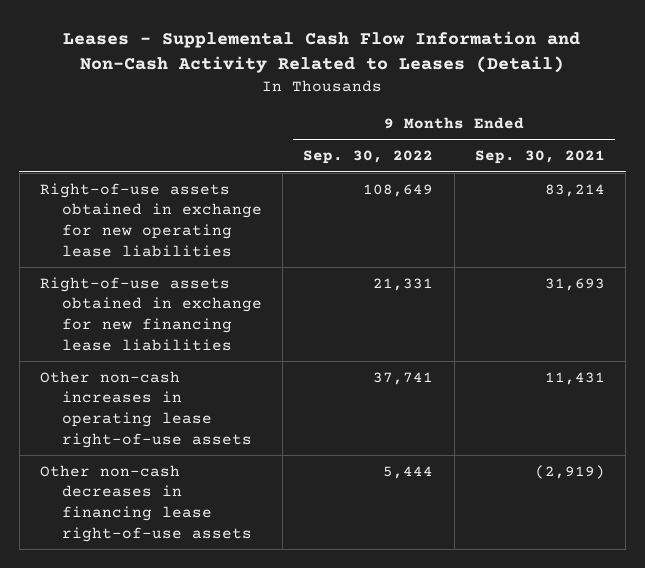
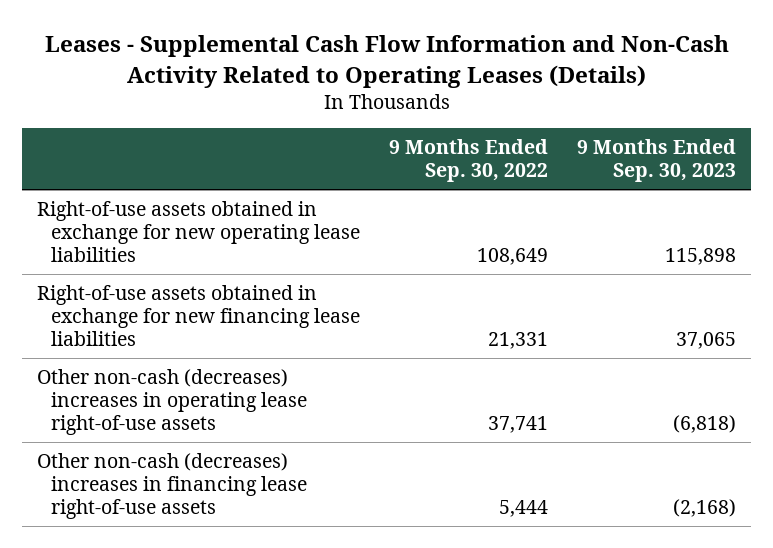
- Leases - Supplemental Cash Flow Information and Non-Cash Activity Related to Leases (Detail)
+ Leases - Supplemental Cash Flow Information and Non-Cash Activity Related to Operating Leases (Details)
- | 9 Months Ended Sep. 30, 2022 | 9 Months Ended Sep. 30, 2021
+ | 9 Months Ended Sep. 30, 2022 | 9 Months Ended Sep. 30, 2023
- Other non-cash increases in operating lease right-of-use assets | 37,741 | 11,431
- Other non-cash decreases in financing lease right-of-use assets | 5,444 | (2,919)
+ Other non-cash (decreases) increases in operating lease right-of-use assets | 37,741 | (6,818)
+ Other non-cash (decreases) increases in financing lease right-of-use assets | 5,444 | (2,168)

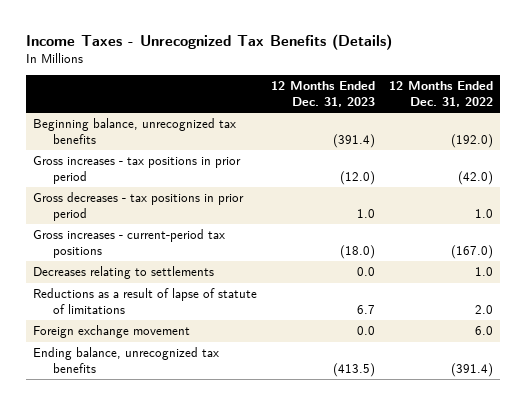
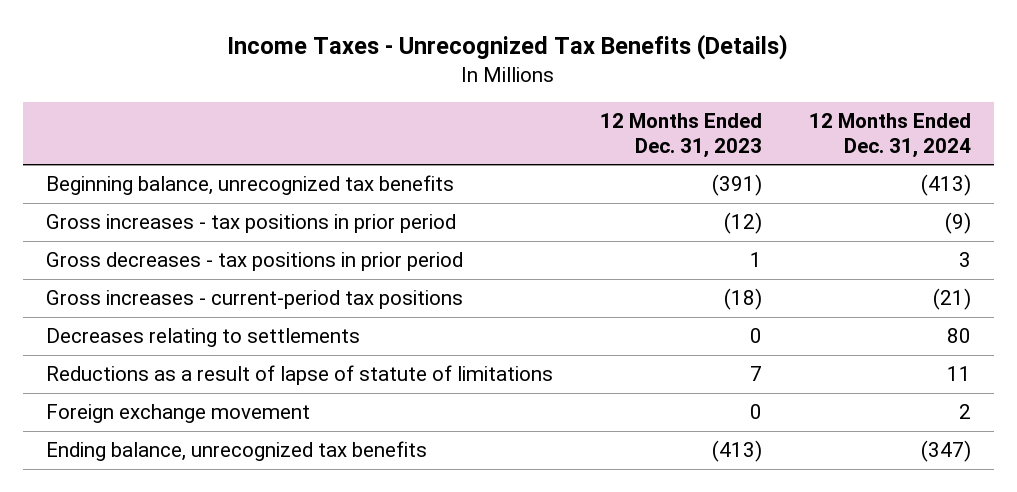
- | 12 Months Ended Dec. 31, 2023 | 12 Months Ended Dec. 31, 2022
+ | 12 Months Ended Dec. 31, 2023 | 12 Months Ended Dec. 31, 2024
- Beginning balance, unrecognized tax benefits | (391.4) | (192.0)
- Gross increases - tax positions in prior period | (12.0) | (42.0)
- Gross decreases - tax positions in prior period | 1.0 | 1.0
- Gross increases - current-period tax positions | (18.0) | (167.0)
- Decreases relating to settlements | 0.0 | 1.0
- Reductions as a result of lapse of statute of limitations | 6.7 | 2.0
- Foreign exchange movement | 0.0 | 6.0
- Ending balance, unrecognized tax benefits | (413.5) | (391.4)
+ Beginning balance, unrecognized tax benefits | (391) | (413)
+ Gross increases - tax positions in prior period | (12) | (9)
+ Gross decreases - tax positions in prior period | 1 | 3
+ Gross increases - current-period tax positions | (18) | (21)
+ Decreases relating to settlements | 0 | 80
+ Reductions as a result of lapse of statute of limitations | 7 | 11
+ Foreign exchange movement | 0 | 2
+ Ending balance, unrecognized tax benefits | (413) | (347)

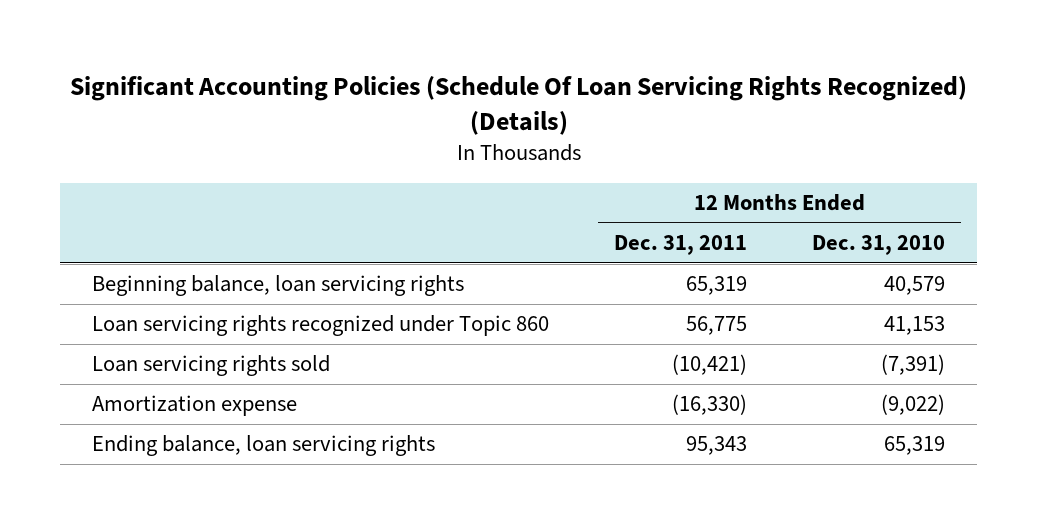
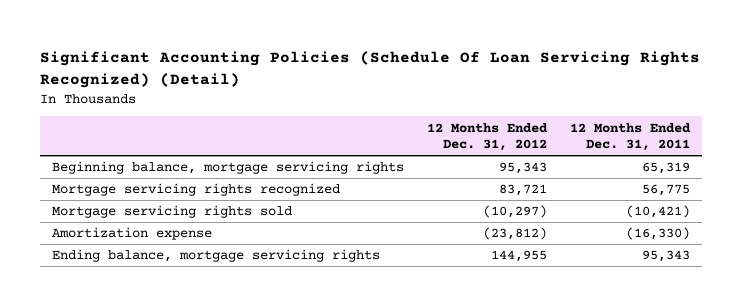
- Significant Accounting Policies (Schedule Of Loan Servicing Rights Recognized) (Details)
+ Significant Accounting Policies (Schedule Of Loan Servicing Rights Recognized) (Detail)
- | 12 Months Ended Dec. 31, 2011 | 12 Months Ended Dec. 31, 2010
+ | 12 Months Ended Dec. 31, 2012 | 12 Months Ended Dec. 31, 2011
- Beginning balance, loan servicing rights | 65,319 | 40,579
- Loan servicing rights recognized under Topic 860 | 56,775 | 41,153
- Loan servicing rights sold | (10,421) | (7,391)
+ Beginning balance, mortgage servicing rights | 95,343 | 65,319
+ Mortgage servicing rights recognized | 83,721 | 56,775
+ Mortgage servicing rights sold | (10,297) | (10,421)
- Ending balance, loan servicing rights | 95,343 | 65,319
+ Ending balance, mortgage servicing rights | 144,955 | 95,343

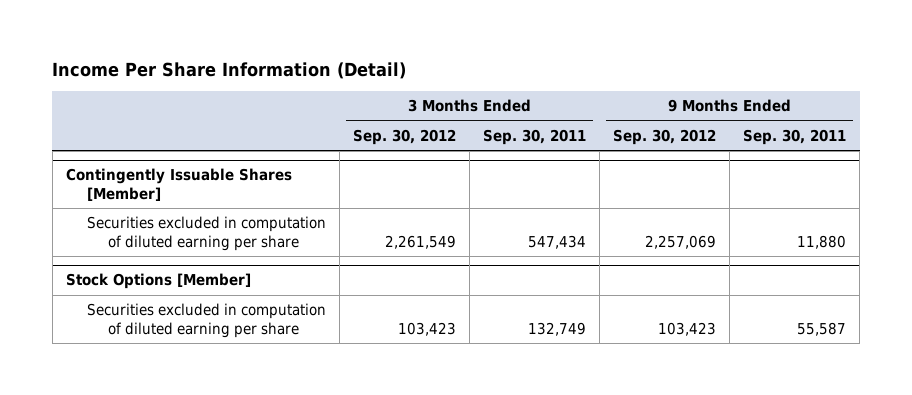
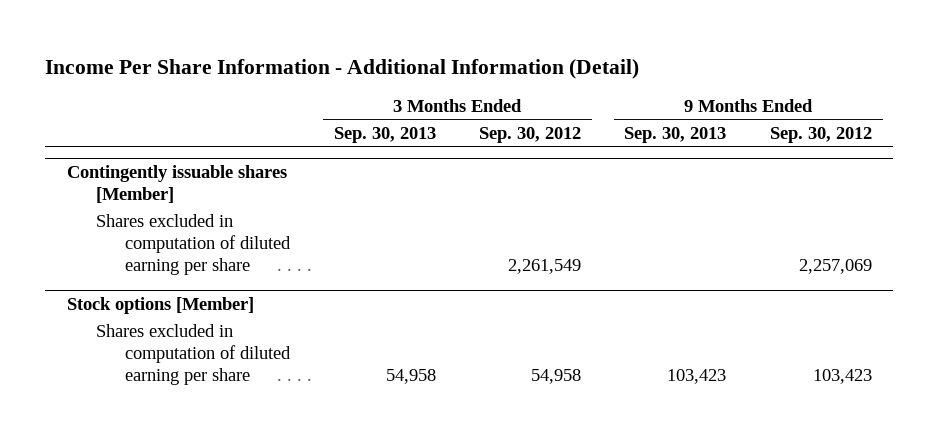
- Income Per Share Information (Detail)
+ Income Per Share Information - Additional Information (Detail)
- | 3 Months Ended Sep. 30, 2012 | 3 Months Ended Sep. 30, 2011 | 9 Months Ended Sep. 30, 2012 | 9 Months Ended Sep. 30, 2011
+ | 3 Months Ended Sep. 30, 2013 | 3 Months Ended Sep. 30, 2012 | 9 Months Ended Sep. 30, 2013 | 9 Months Ended Sep. 30, 2012
- Contingently Issuable Shares [Member]
- Securities excluded in computation of diluted earning per share | 2,261,549 | 547,434 | 2,257,069 | 11,880
- Stock Options [Member]
- Securities excluded in computation of diluted earning per share | 103,423 | 132,749 | 103,423 | 55,587
+ Contingently issuable shares [Member]
+ Shares excluded in computation of diluted earning per share | | 2,261,549 | | 2,257,069
+ Stock options [Member]
+ Shares excluded in computation of diluted earning per share | 54,958 | 54,958 | 103,423 | 103,423

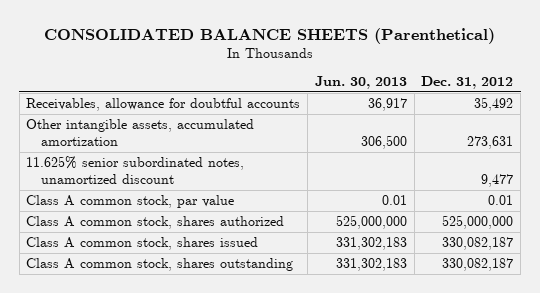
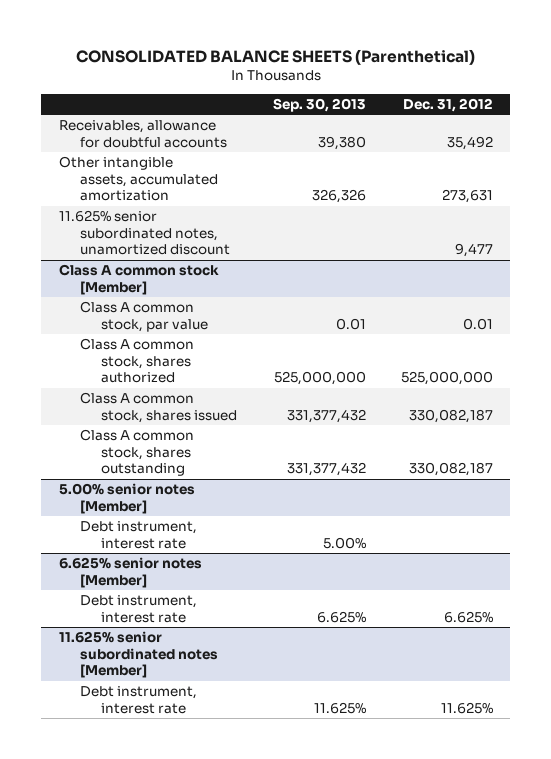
- | Jun. 30, 2013 | Dec. 31, 2012
+ | Sep. 30, 2013 | Dec. 31, 2012
+ Class A common stock [Member]
+ 5.00% senior notes [Member]
+ Debt instrument, interest rate | 5.00% |
+ 6.625% senior notes [Member]
+ Debt instrument, interest rate | 6.625% | 6.625%
+ 11.625% senior subordinated notes [Member]
+ Debt instrument, interest rate | 11.625% | 11.625%

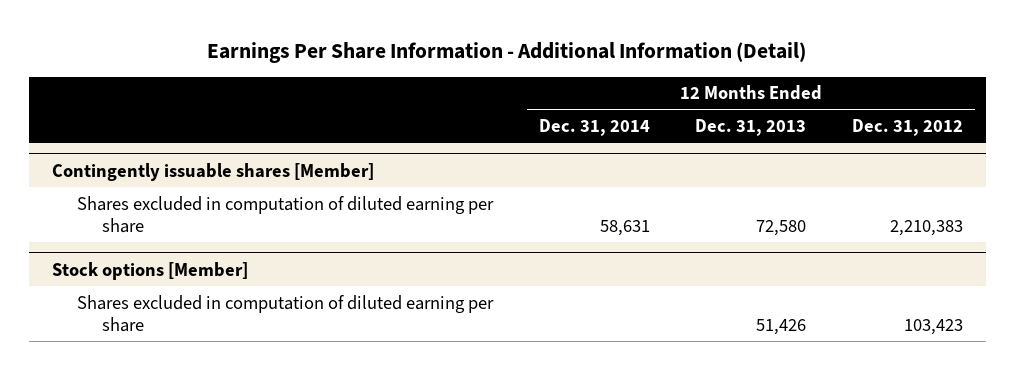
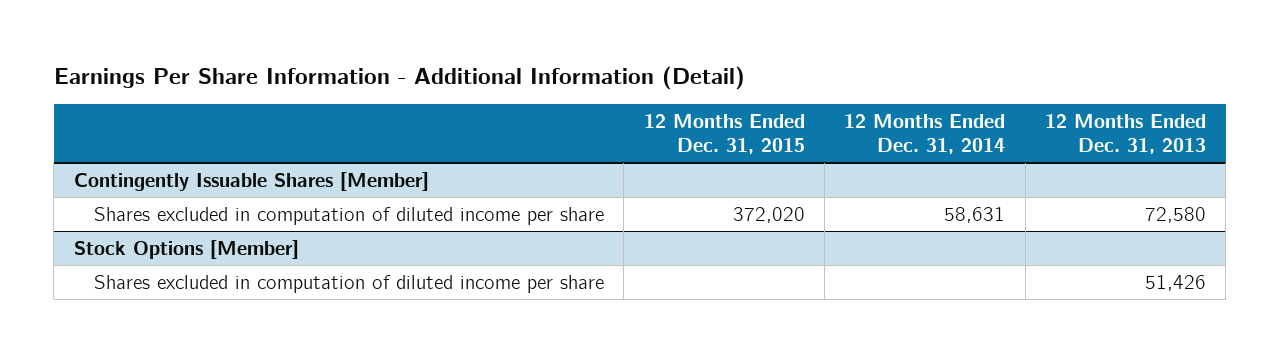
- | 12 Months Ended Dec. 31, 2014 | 12 Months Ended Dec. 31, 2013 | 12 Months Ended Dec. 31, 2012
+ | 12 Months Ended Dec. 31, 2015 | 12 Months Ended Dec. 31, 2014 | 12 Months Ended Dec. 31, 2013
- Contingently issuable shares [Member]
- Shares excluded in computation of diluted earning per share | 58,631 | 72,580 | 2,210,383
- Stock options [Member]
- Shares excluded in computation of diluted earning per share | | 51,426 | 103,423
+ Contingently Issuable Shares [Member]
+ Shares excluded in computation of diluted income per share | 372,020 | 58,631 | 72,580
+ Stock Options [Member]
+ Shares excluded in computation of diluted income per share | | | 51,426

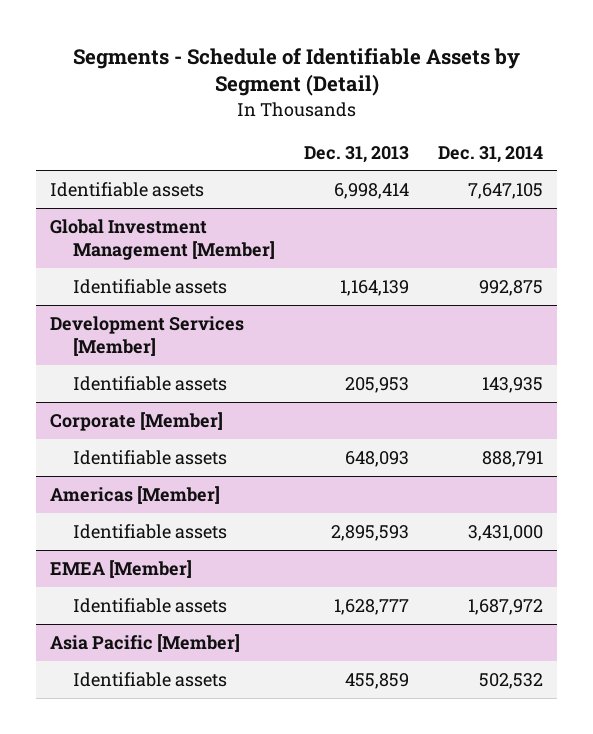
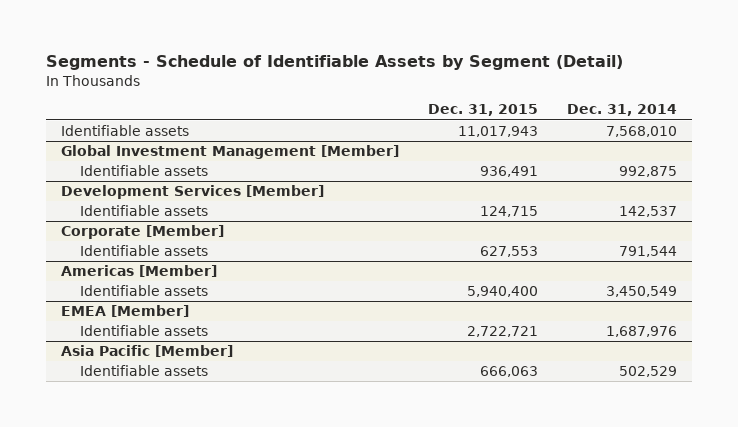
- | Dec. 31, 2013 | Dec. 31, 2014
+ | Dec. 31, 2015 | Dec. 31, 2014
- Identifiable assets | 6,998,414 | 7,647,105
+ Identifiable assets | 11,017,943 | 7,568,010
@ Development Services [Member]
- Identifiable assets | 205,953 | 143,935
+ Identifiable assets | 124,715 | 142,537
@ Corporate [Member]
- Identifiable assets | 648,093 | 888,791
+ Identifiable assets | 627,553 | 791,544
@ Americas [Member]
- Identifiable assets | 2,895,593 | 3,431,000
+ Identifiable assets | 5,940,400 | 3,450,549
@ EMEA [Member]
- Identifiable assets | 1,628,777 | 1,687,972
+ Identifiable assets | 2,722,721 | 1,687,976
@ Asia Pacific [Member]
- Identifiable assets | 455,859 | 502,532
+ Identifiable assets | 666,063 | 502,529

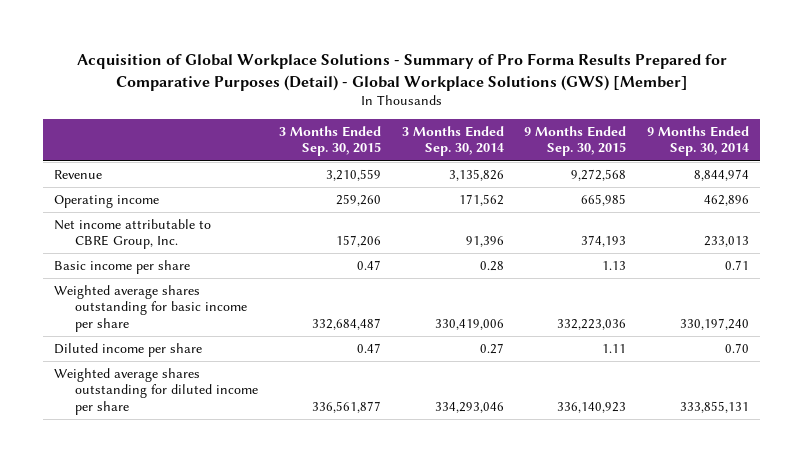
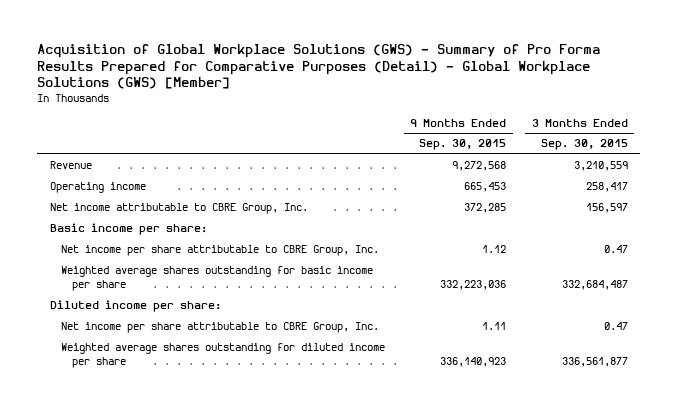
- Acquisition of Global Workplace Solutions - Summary of Pro Forma Results Prepared for Comparative Purposes (Detail) - Global Workplace Solutions (GWS) [Member]
+ Acquisition of Global Workplace Solutions (GWS) - Summary of Pro Forma Results Prepared for Comparative Purposes (Detail) - Global Workplace Solutions (GWS) [Member]
- | 3 Months Ended Sep. 30, 2015 | 3 Months Ended Sep. 30, 2014 | 9 Months Ended Sep. 30, 2015 | 9 Months Ended Sep. 30, 2014
+ | 9 Months Ended Sep. 30, 2015 | 3 Months Ended Sep. 30, 2015
- Operating income | 259,260 | 171,562 | 665,985 | 462,896
- Net income attributable to CBRE Group, Inc. | 157,206 | 91,396 | 374,193 | 233,013
- Basic income per share | 0.47 | 0.28 | 1.13 | 0.71
+ Operating income | 665,453 | 258,417
+ Net income attributable to CBRE Group, Inc. | 372,285 | 156,597
+ Basic income per share:
+ Net income per share attributable to CBRE Group, Inc. | 1.12 | 0.47
- Diluted income per share | 0.47 | 0.27 | 1.11 | 0.70
+ Diluted income per share:
+ Net income per share attributable to CBRE Group, Inc. | 1.11 | 0.47

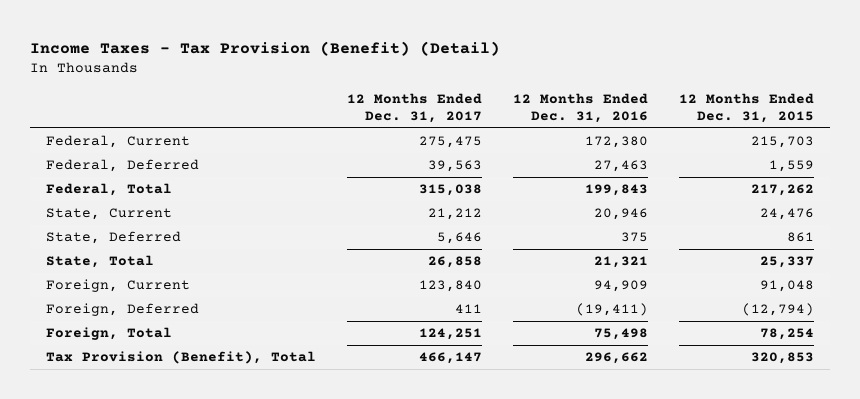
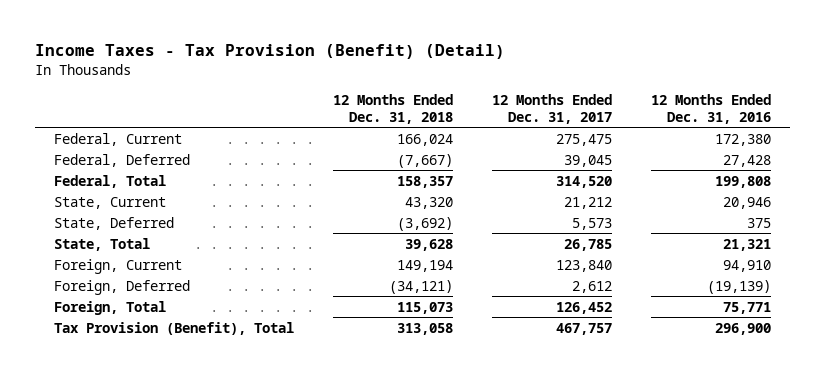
- | 12 Months Ended Dec. 31, 2017 | 12 Months Ended Dec. 31, 2016 | 12 Months Ended Dec. 31, 2015
+ | 12 Months Ended Dec. 31, 2018 | 12 Months Ended Dec. 31, 2017 | 12 Months Ended Dec. 31, 2016
- Federal, Deferred | 39,563 | 27,463 | 1,559
- Federal, Total | 315,038 | 199,843 | 217,262
+ Federal, Deferred | (7,667) | 39,045 | 27,428
+ Federal, Total | 158,357 | 314,520 | 199,808
- State, Deferred | 5,646 | 375 | 861
- State, Total | 26,858 | 21,321 | 25,337
- Foreign, Current | 123,840 | 94,909 | 91,048
- Foreign, Deferred | 411 | (19,411) | (12,794)
- Foreign, Total | 124,251 | 75,498 | 78,254
- Tax Provision (Benefit), Total | 466,147 | 296,662 | 320,853
+ State, Deferred | (3,692) | 5,573 | 375
+ State, Total | 39,628 | 26,785 | 21,321
+ Foreign, Current | 149,194 | 123,840 | 94,910
+ Foreign, Deferred | (34,121) | 2,612 | (19,139)
+ Foreign, Total | 115,073 | 126,452 | 75,771
+ Tax Provision (Benefit), Total | 313,058 | 467,757 | 296,900

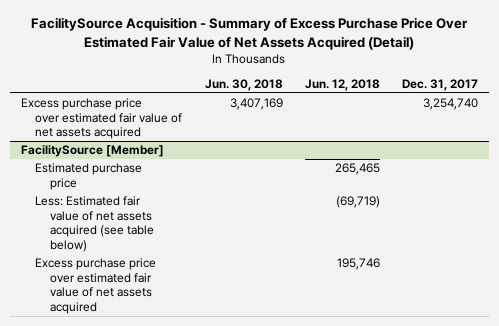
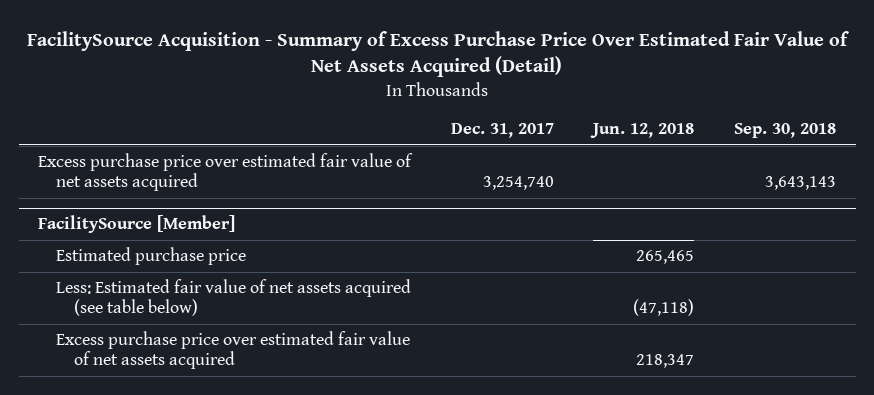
- | Jun. 30, 2018 | Jun. 12, 2018 | Dec. 31, 2017
+ | Dec. 31, 2017 | Jun. 12, 2018 | Sep. 30, 2018
@ FacilitySource [Member]
- Less: Estimated fair value of net assets acquired (see table below) | | (69,719) |
- Excess purchase price over estimated fair value of net assets acquired | | 195,746 |
+ Less: Estimated fair value of net assets acquired (see table below) | | (47,118) |
+ Excess purchase price over estimated fair value of net assets acquired | | 218,347 |

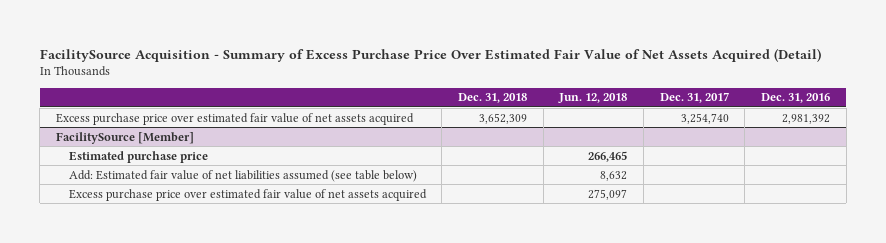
- | Dec. 31, 2017 | Jun. 12, 2018 | Sep. 30, 2018
+ | Dec. 31, 2018 | Jun. 12, 2018 | Dec. 31, 2017 | Dec. 31, 2016
@ FacilitySource [Member]
- Estimated purchase price | | 265,465 |
- Less: Estimated fair value of net assets acquired (see table below) | | (47,118) |
- Excess purchase price over estimated fair value of net assets acquired | | 218,347 |
+ Estimated purchase price | | 266,465 | |
+ Add: Estimated fair value of net liabilities assumed (see table below) | | 8,632 | |
+ Excess purchase price over estimated fair value of net assets acquired | | 275,097 | |

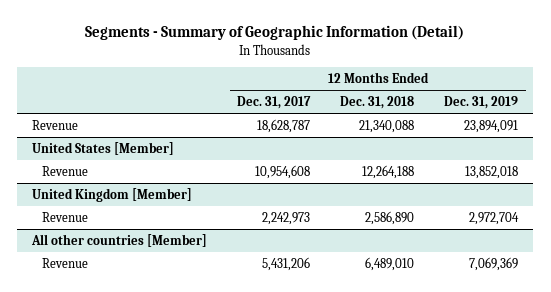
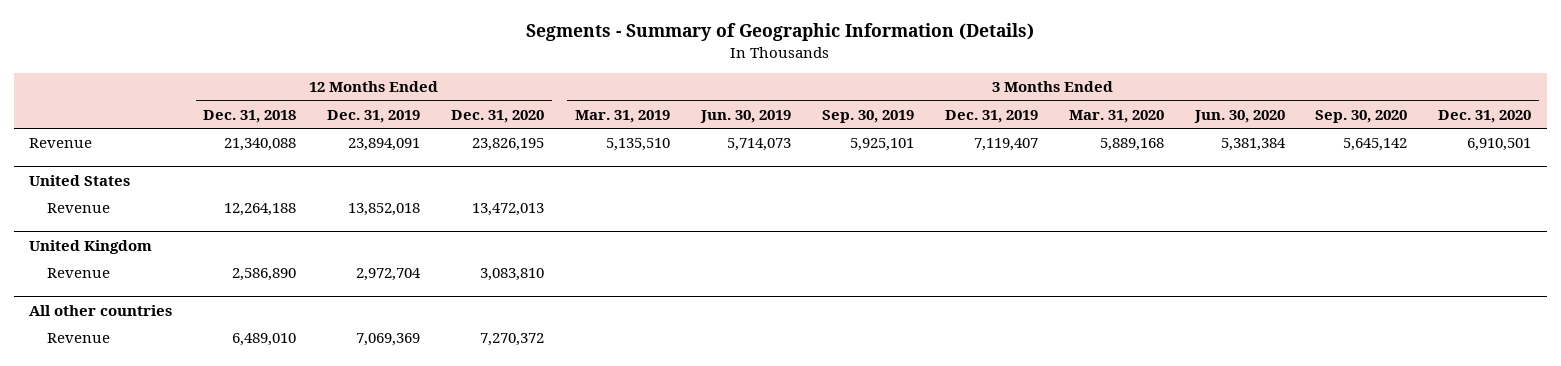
- Segments - Summary of Geographic Information (Detail)
+ Segments - Summary of Geographic Information (Details)
- | 12 Months Ended Dec. 31, 2017 | 12 Months Ended Dec. 31, 2018 | 12 Months Ended Dec. 31, 2019
+ | 12 Months Ended Dec. 31, 2018 | 12 Months Ended Dec. 31, 2019 | 12 Months Ended Dec. 31, 2020 | 3 Months Ended Mar. 31, 2019 | 3 Months Ended Jun. 30, 2019 | 3 Months Ended Sep. 30, 2019 | 3 Months Ended Dec. 31, 2019 | 3 Months Ended Mar. 31, 2020 | 3 Months Ended Jun. 30, 2020 | 3 Months Ended Sep. 30, 2020 | 3 Months Ended Dec. 31, 2020
- United States [Member]
+ United States
- United Kingdom [Member]
+ United Kingdom
- All other countries [Member]
+ All other countries

